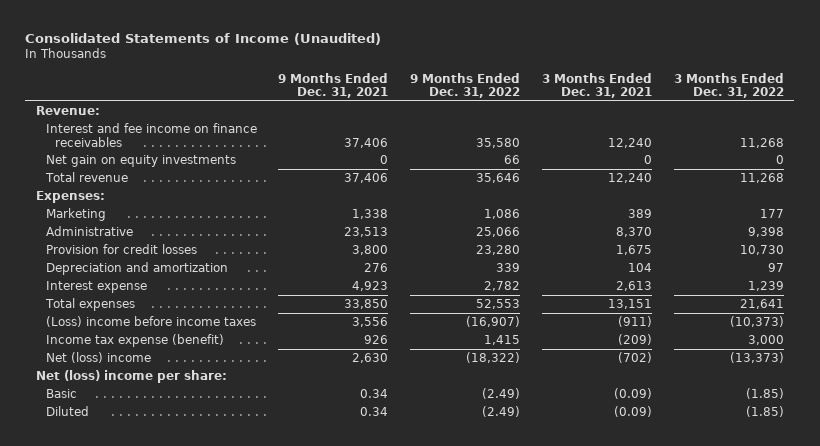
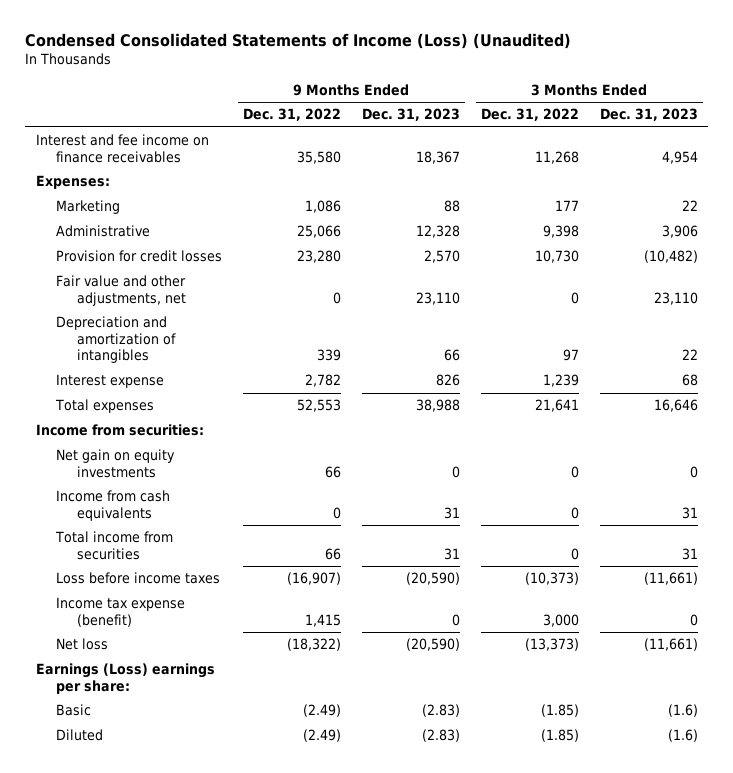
- Consolidated Statements of Income (Unaudited)
+ Condensed Consolidated Statements of Income (Loss) (Unaudited)
- | 9 Months Ended Dec. 31, 2021 | 9 Months Ended Dec. 31, 2022 | 3 Months Ended Dec. 31, 2021 | 3 Months Ended Dec. 31, 2022
+ | 9 Months Ended Dec. 31, 2022 | 9 Months Ended Dec. 31, 2023 | 3 Months Ended Dec. 31, 2022 | 3 Months Ended Dec. 31, 2023
- Revenue:
- Total revenue | 37,406 | 35,646 | 12,240 | 11,268
- Depreciation and amortization | 276 | 339 | 104 | 97
+ Fair value and other adjustments, net | 0 | 23,110 | 0 | 23,110
+ Depreciation and amortization of intangibles | 339 | 66 | 97 | 22
- (Loss) income before income taxes | 3,556 | (16,907) | (911) | (10,373)
+ Income from securities:
moved down: Net gain on equity investments | 66 | 0 | 0 | 0
+ Income from cash equivalents | 0 | 31 | 0 | 31
+ Total income from securities | 66 | 31 | 0 | 31
+ Loss before income taxes | (16,907) | (20,590) | (10,373) | (11,661)
- Net (loss) income | 2,630 | (18,322) | (702) | (13,373)
- Net (loss) income per share:
+ Net loss | (18,322) | (20,590) | (13,373) | (11,661)
+ Earnings (Loss) earnings per share:

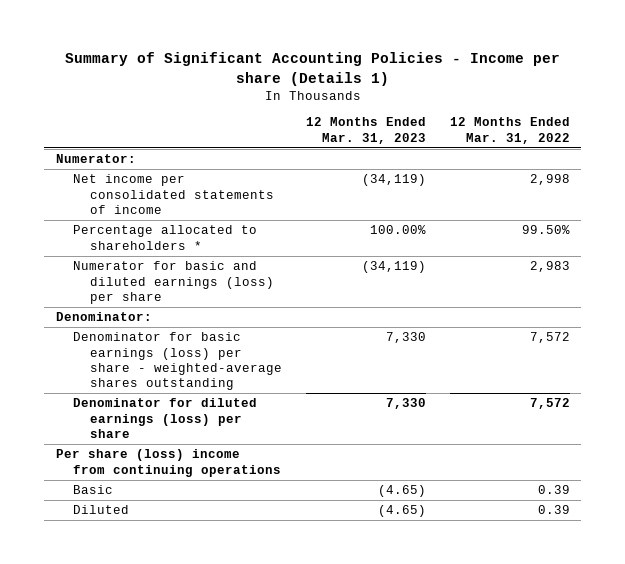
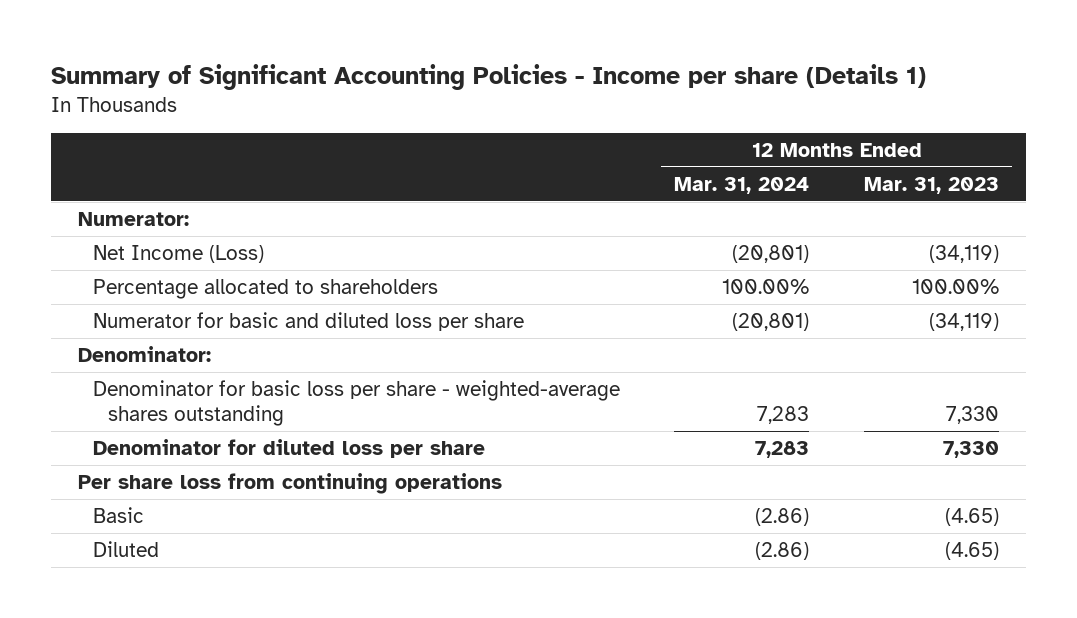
- | 12 Months Ended Mar. 31, 2023 | 12 Months Ended Mar. 31, 2022
+ | 12 Months Ended Mar. 31, 2024 | 12 Months Ended Mar. 31, 2023
- Net income per consolidated statements of income | (34,119) | 2,998
- Percentage allocated to shareholders * | 100.00% | 99.50%
- Numerator for basic and diluted earnings (loss) per share | (34,119) | 2,983
+ Net Income (Loss) | (20,801) | (34,119)
+ Percentage allocated to shareholders | 100.00% | 100.00%
+ Numerator for basic and diluted loss per share | (20,801) | (34,119)
- Denominator for basic earnings (loss) per share - weighted-average shares outstanding | 7,330 | 7,572
- Denominator for diluted earnings (loss) per share | 7,330 | 7,572
- Per share (loss) income from continuing operations
+ Denominator for basic loss per share - weighted-average shares outstanding | 7,283 | 7,330
+ Denominator for diluted loss per share | 7,283 | 7,330
+ Per share loss from continuing operations

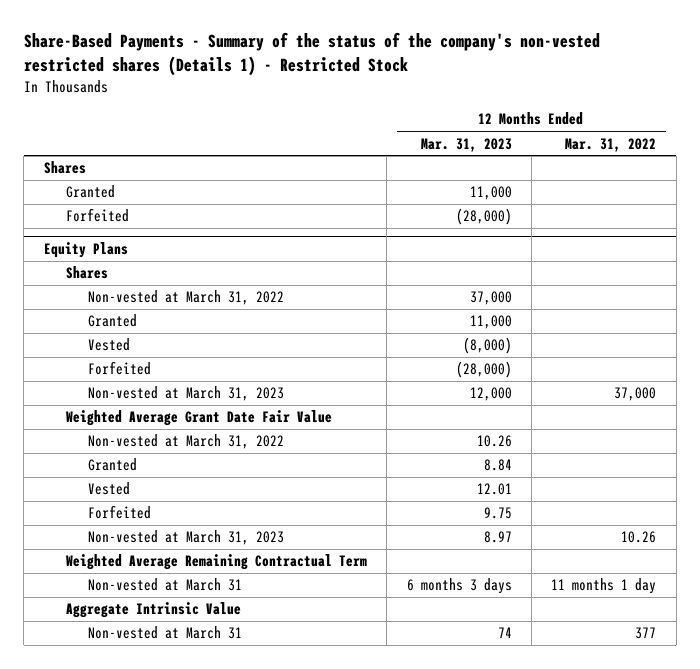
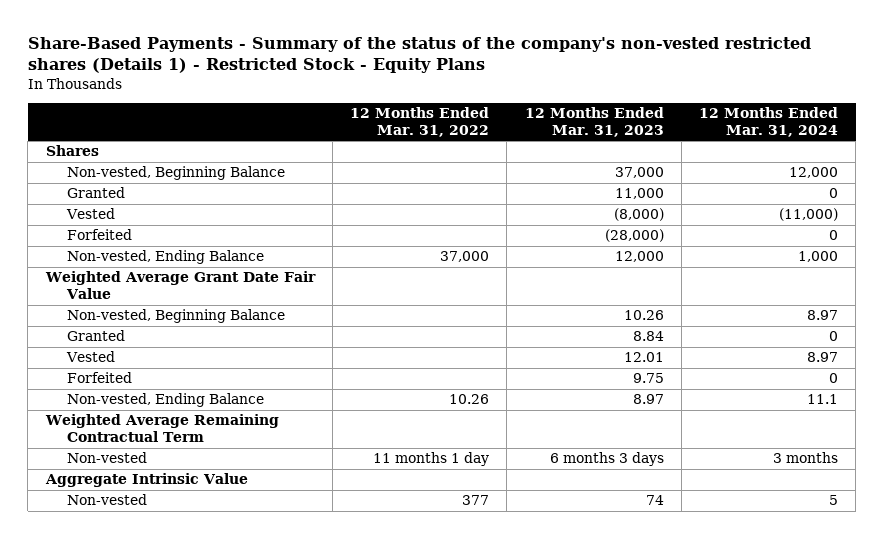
- Share-Based Payments - Summary of the status of the company's non-vested restricted shares (Details 1) - Restricted Stock
+ Share-Based Payments - Summary of the status of the company's non-vested restricted shares (Details 1) - Restricted Stock - Equity Plans
- | 12 Months Ended Mar. 31, 2023 | 12 Months Ended Mar. 31, 2022
+ | 12 Months Ended Mar. 31, 2022 | 12 Months Ended Mar. 31, 2023 | 12 Months Ended Mar. 31, 2024
- Granted | 11,000 |
- Forfeited | (28,000) |
- Equity Plans
- Shares
- Non-vested at March 31, 2022 | 37,000 |
+ Non-vested, Beginning Balance | | 37,000 | 12,000
- Non-vested at March 31, 2023 | 12,000 | 37,000
+ Non-vested, Ending Balance | 37,000 | 12,000 | 1,000
- Non-vested at March 31, 2022 | 10.26 |
+ Non-vested, Beginning Balance | | 10.26 | 8.97
- Non-vested at March 31, 2023 | 8.97 | 10.26
+ Non-vested, Ending Balance | 10.26 | 8.97 | 11.1
- Non-vested at March 31 | 6 months 3 days | 11 months 1 day
+ Non-vested | 11 months 1 day | 6 months 3 days | 3 months
- Non-vested at March 31 | 74 | 377
+ Non-vested | 377 | 74 | 5

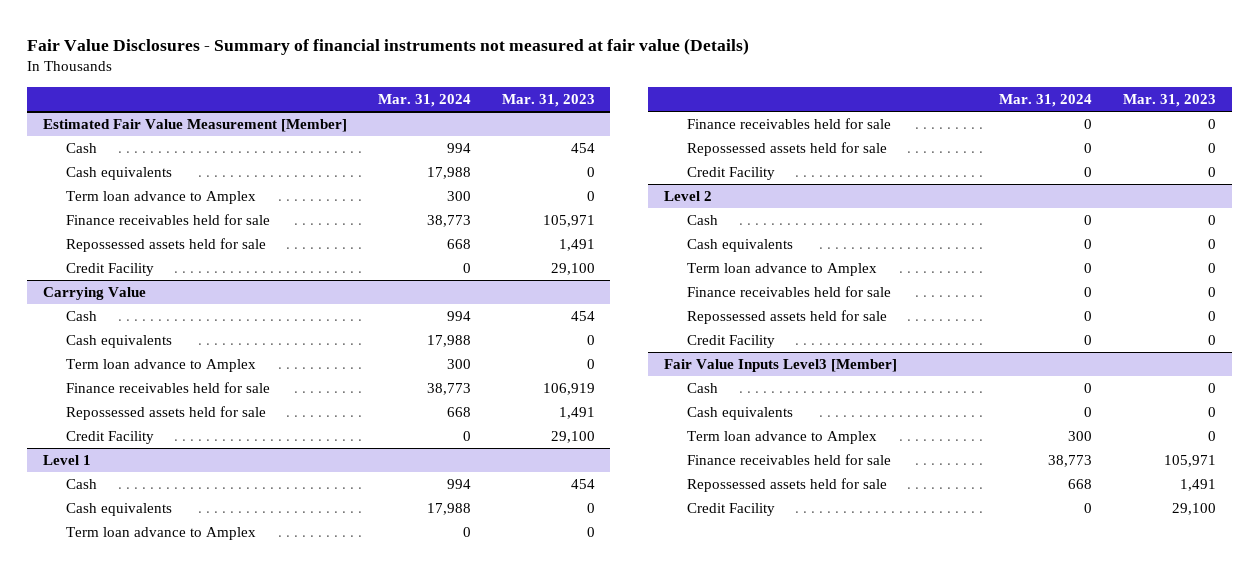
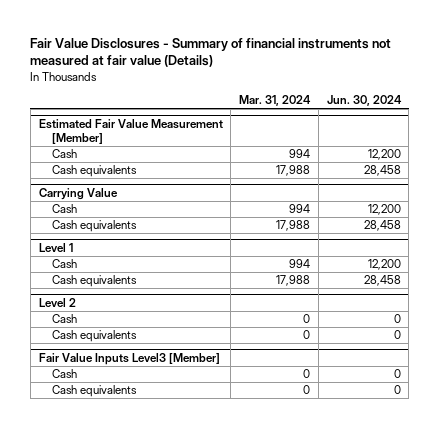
- | Mar. 31, 2024 | Mar. 31, 2023
+ | Mar. 31, 2024 | Jun. 30, 2024
@ Estimated Fair Value Measurement [Member]
- Term loan advance to Amplex | 300 | 0
- Finance receivables held for sale | 38,773 | 105,971
- Repossessed assets held for sale | 668 | 1,491
- Credit Facility | 0 | 29,100
@ Carrying Value
- Term loan advance to Amplex | 300 | 0
- Finance receivables held for sale | 38,773 | 106,919
- Repossessed assets held for sale | 668 | 1,491
- Credit Facility | 0 | 29,100
@ Level 1
- Term loan advance to Amplex | 0 | 0
- Finance receivables held for sale | 0 | 0
- Repossessed assets held for sale | 0 | 0
- Credit Facility | 0 | 0
@ Level 2
- Term loan advance to Amplex | 0 | 0
- Finance receivables held for sale | 0 | 0
- Repossessed assets held for sale | 0 | 0
- Credit Facility | 0 | 0
@ Fair Value Inputs Level3 [Member]
- Term loan advance to Amplex | 300 | 0
- Finance receivables held for sale | 38,773 | 105,971
- Repossessed assets held for sale | 668 | 1,491
- Credit Facility | 0 | 29,100

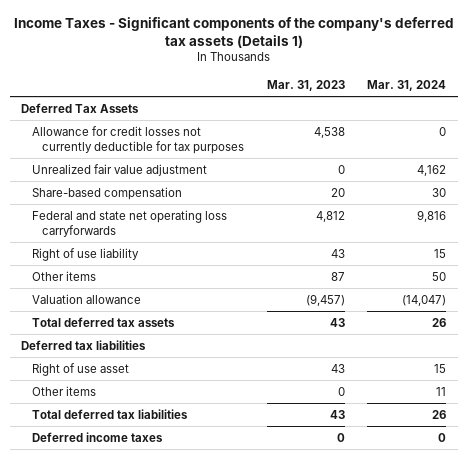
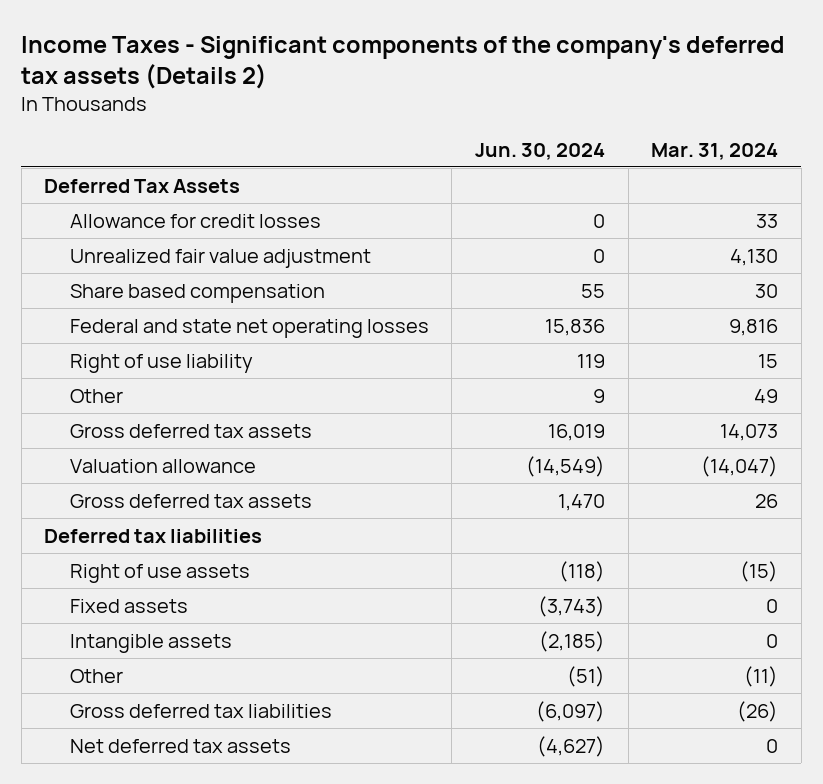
- Income Taxes - Significant components of the company's deferred tax assets (Details 1)
+ Income Taxes - Significant components of the company's deferred tax assets (Details 2)
- | Mar. 31, 2023 | Mar. 31, 2024
+ | Jun. 30, 2024 | Mar. 31, 2024
- Allowance for credit losses not currently deductible for tax purposes | 4,538 | 0
- Unrealized fair value adjustment | 0 | 4,162
- Share-based compensation | 20 | 30
- Federal and state net operating loss carryforwards | 4,812 | 9,816
+ Allowance for credit losses | 0 | 33
+ Unrealized fair value adjustment | 0 | 4,130
+ Share based compensation | 55 | 30
+ Federal and state net operating losses | 15,836 | 9,816
- Other items | 87 | 50
+ Other | 9 | 49
+ Gross deferred tax assets | 16,019 | 14,073
- Total deferred tax assets | 43 | 26
+ Gross deferred tax assets | 1,470 | 26
- Right of use asset | 43 | 15
- Other items | 0 | 11
- Total deferred tax liabilities | 43 | 26
- Deferred income taxes | 0 | 0
+ Right of use assets | (118) | (15)
+ Fixed assets | (3,743) | 0
+ Intangible assets | (2,185) | 0
+ Other | (51) | (11)
+ Gross deferred tax liabilities | (6,097) | (26)
+ Net deferred tax assets | (4,627) | 0

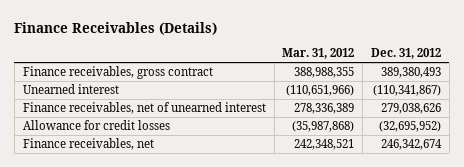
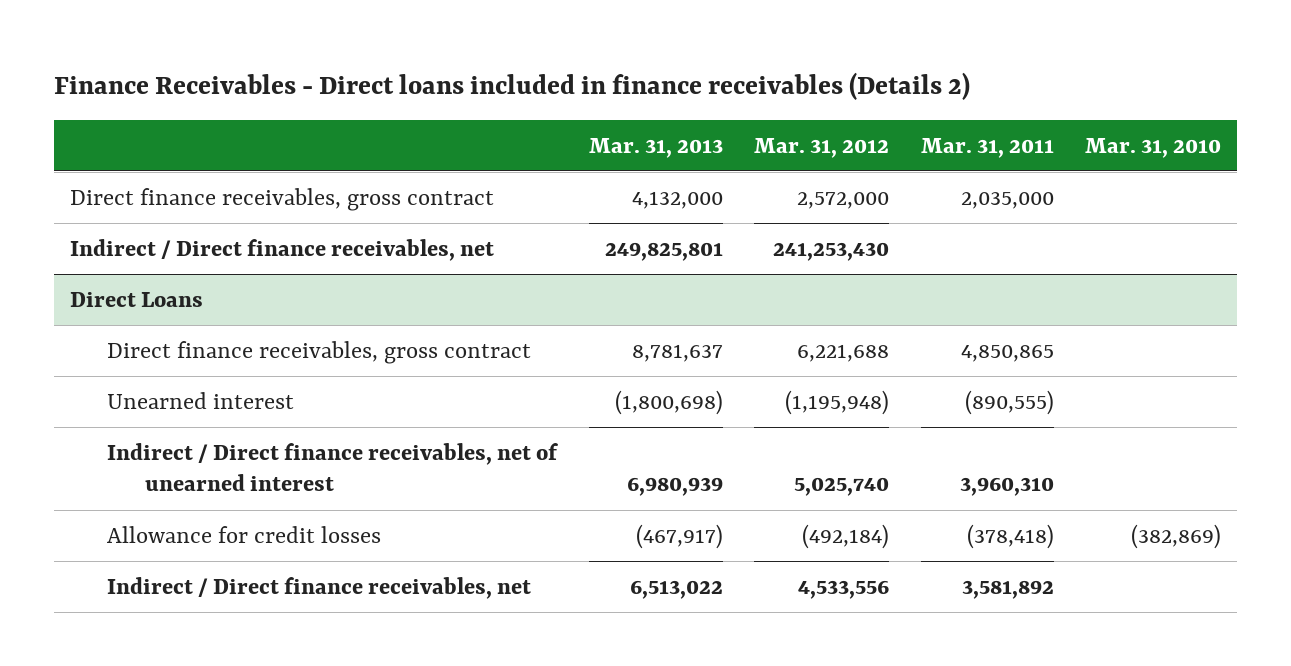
- Finance Receivables (Details)
+ Finance Receivables - Direct loans included in finance receivables (Details 2)
- | Mar. 31, 2012 | Dec. 31, 2012
+ | Mar. 31, 2013 | Mar. 31, 2012 | Mar. 31, 2011 | Mar. 31, 2010
- Finance receivables, gross contract | 388,988,355 | 389,380,493
- Unearned interest | (110,651,966) | (110,341,867)
- Finance receivables, net of unearned interest | 278,336,389 | 279,038,626
- Allowance for credit losses | (35,987,868) | (32,695,952)
- Finance receivables, net | 242,348,521 | 246,342,674
+ Direct finance receivables, gross contract | 4,132,000 | 2,572,000 | 2,035,000 |
+ Indirect / Direct finance receivables, net | 249,825,801 | 241,253,430 | |
+ Direct Loans
+ Direct finance receivables, gross contract | 8,781,637 | 6,221,688 | 4,850,865 |
+ Unearned interest | (1,800,698) | (1,195,948) | (890,555) |
+ Indirect / Direct finance receivables, net of unearned interest | 6,980,939 | 5,025,740 | 3,960,310 |
+ Allowance for credit losses | (467,917) | (492,184) | (378,418) | (382,869)
+ Indirect / Direct finance receivables, net | 6,513,022 | 4,533,556 | 3,581,892 |

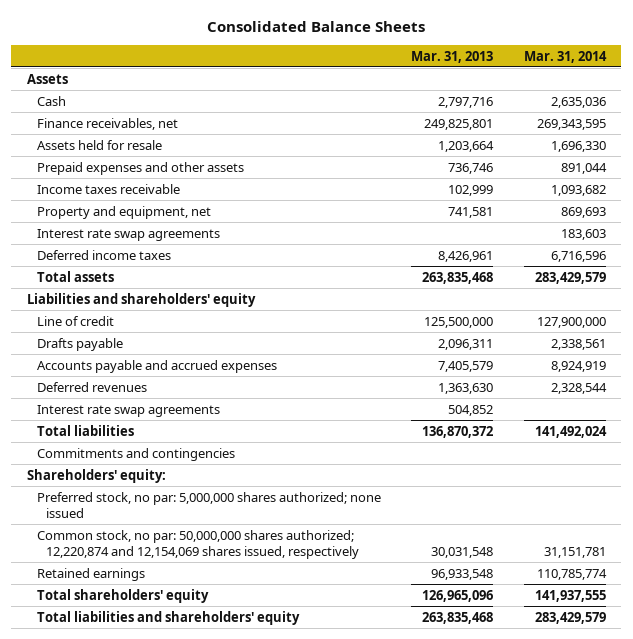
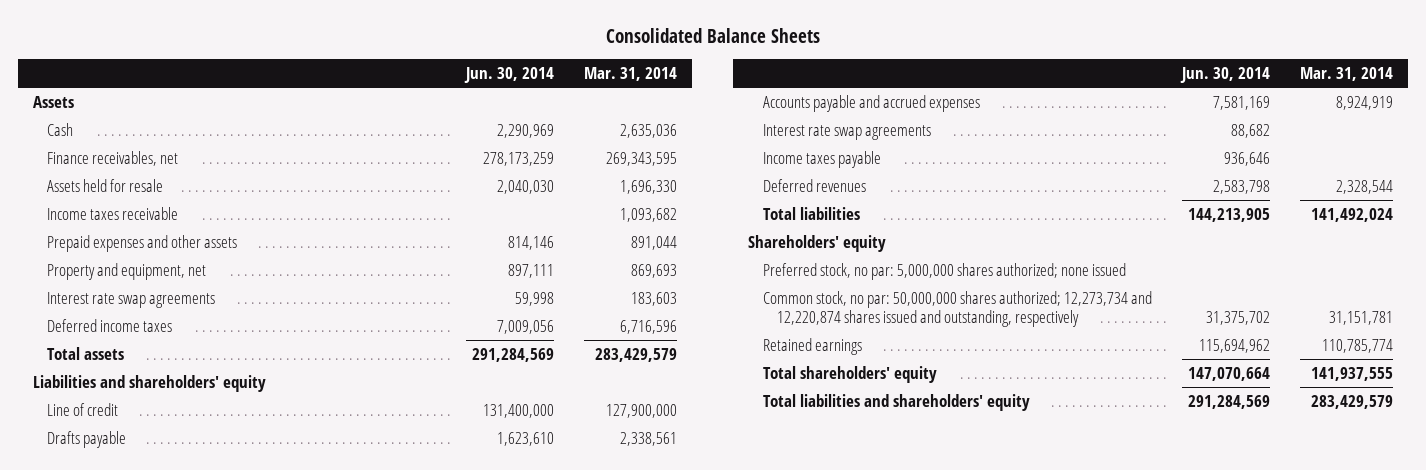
- | Mar. 31, 2013 | Mar. 31, 2014
+ | Jun. 30, 2014 | Mar. 31, 2014
moved down: Prepaid expenses and other assets | 814,146 | 891,044
+ Income taxes payable | 936,646 |
moved down: Deferred revenues | 2,583,798 | 2,328,544
- Commitments and contingencies
- Shareholders' equity:
+ Shareholders' equity
- Common stock, no par: 50,000,000 shares authorized; 12,220,874 and 12,154,069 shares issued, respectively | 30,031,548 | 31,151,781
+ Common stock, no par: 50,000,000 shares authorized; 12,273,734 and 12,220,874 shares issued and outstanding, respectively | 31,375,702 | 31,151,781

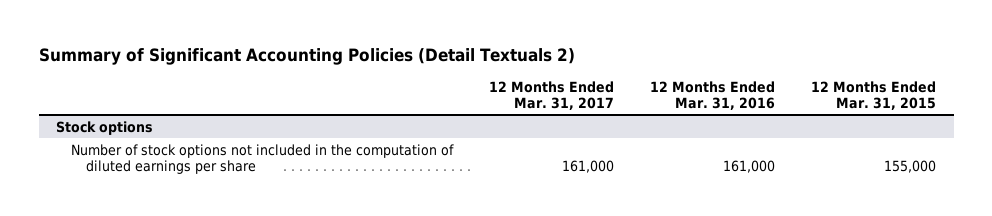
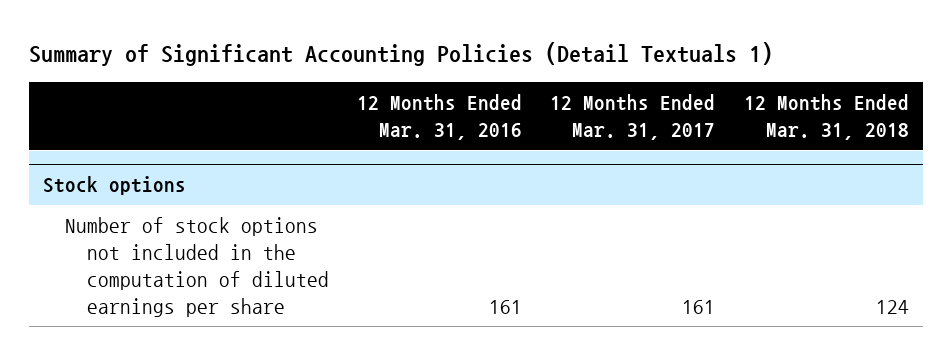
- Summary of Significant Accounting Policies (Detail Textuals 2)
+ Summary of Significant Accounting Policies (Detail Textuals 1)
- | 12 Months Ended Mar. 31, 2017 | 12 Months Ended Mar. 31, 2016 | 12 Months Ended Mar. 31, 2015
+ | 12 Months Ended Mar. 31, 2016 | 12 Months Ended Mar. 31, 2017 | 12 Months Ended Mar. 31, 2018
@ Stock options
- Number of stock options not included in the computation of diluted earnings per share | 161,000 | 161,000 | 155,000
+ Number of stock options not included in the computation of diluted earnings per share | 161 | 161 | 124

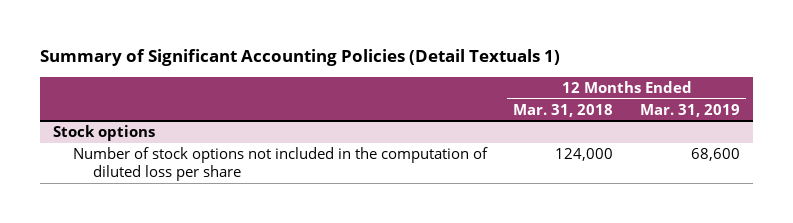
- | 12 Months Ended Mar. 31, 2016 | 12 Months Ended Mar. 31, 2017 | 12 Months Ended Mar. 31, 2018
+ | 12 Months Ended Mar. 31, 2018 | 12 Months Ended Mar. 31, 2019
@ Stock options
- Number of stock options not included in the computation of diluted earnings per share | 161 | 161 | 124
+ Number of stock options not included in the computation of diluted loss per share | 124,000 | 68,600

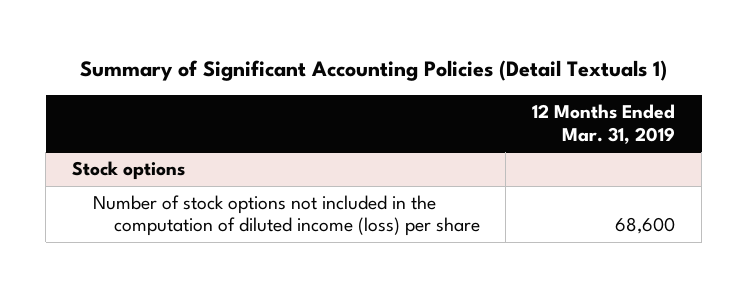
- | 12 Months Ended Mar. 31, 2018 | 12 Months Ended Mar. 31, 2019
+ | 12 Months Ended Mar. 31, 2019
@ Stock options
- Number of stock options not included in the computation of diluted loss per share | 124,000 | 68,600
+ Number of stock options not included in the computation of diluted income (loss) per share | 68,600

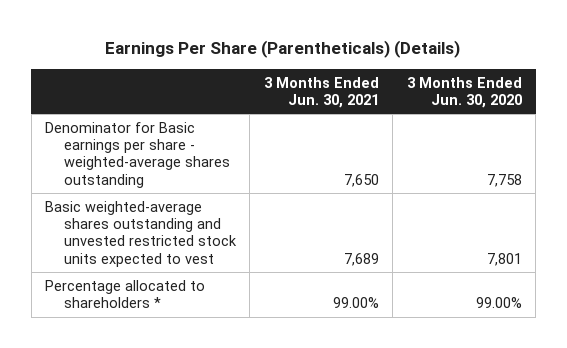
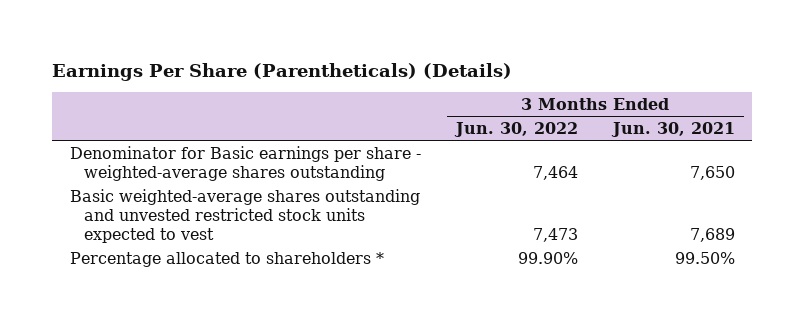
- | 3 Months Ended Jun. 30, 2021 | 3 Months Ended Jun. 30, 2020
+ | 3 Months Ended Jun. 30, 2022 | 3 Months Ended Jun. 30, 2021
- Percentage allocated to shareholders * | 99.00% | 99.00%
+ Percentage allocated to shareholders * | 99.90% | 99.50%

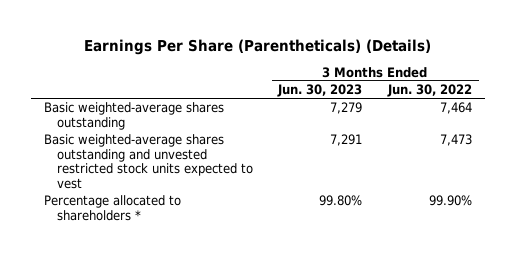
- | 3 Months Ended Jun. 30, 2022 | 3 Months Ended Jun. 30, 2021
+ | 3 Months Ended Jun. 30, 2023 | 3 Months Ended Jun. 30, 2022
- Denominator for Basic earnings per share - weighted-average shares outstanding | 7,464 | 7,650
+ Basic weighted-average shares outstanding | 7,279 | 7,464

